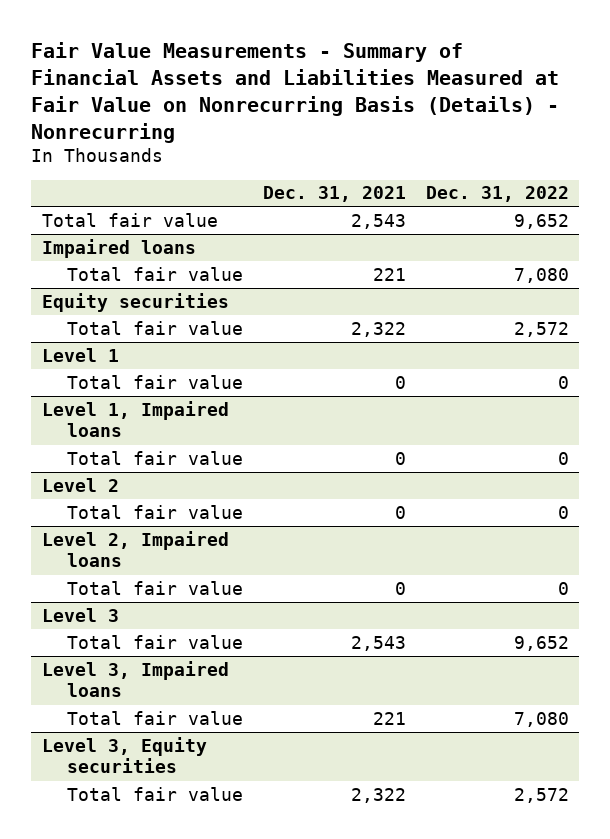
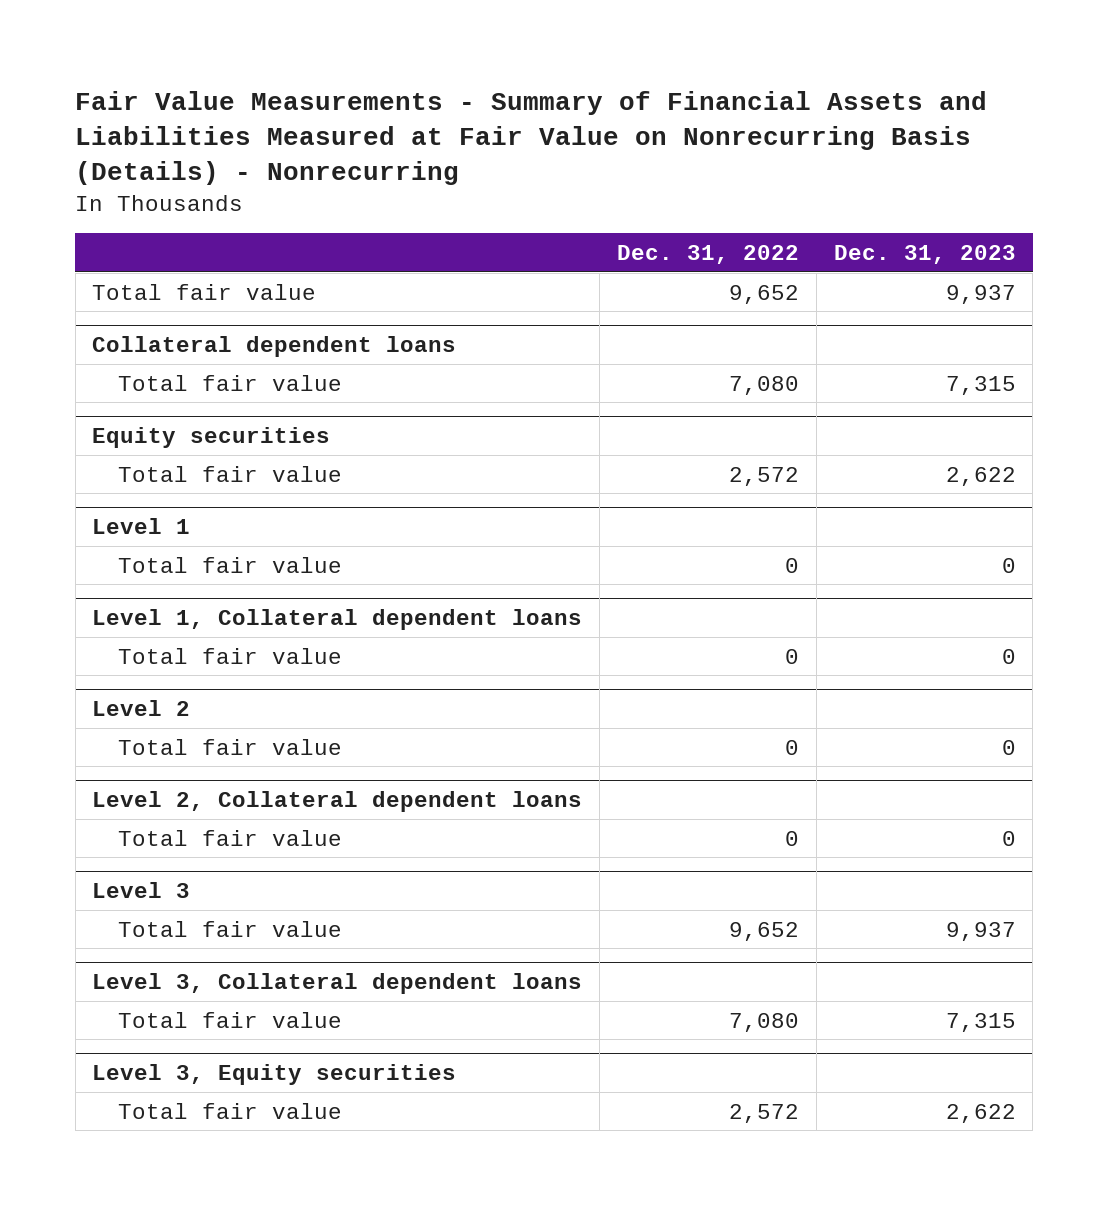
- | Dec. 31, 2021 | Dec. 31, 2022
+ | Dec. 31, 2022 | Dec. 31, 2023
- Impaired loans
+ Collateral dependent loans
- Level 1, Impaired loans
+ Level 1, Collateral dependent loans
- Level 2, Impaired loans
+ Level 2, Collateral dependent loans
- Level 3, Impaired loans
+ Level 3, Collateral dependent loans

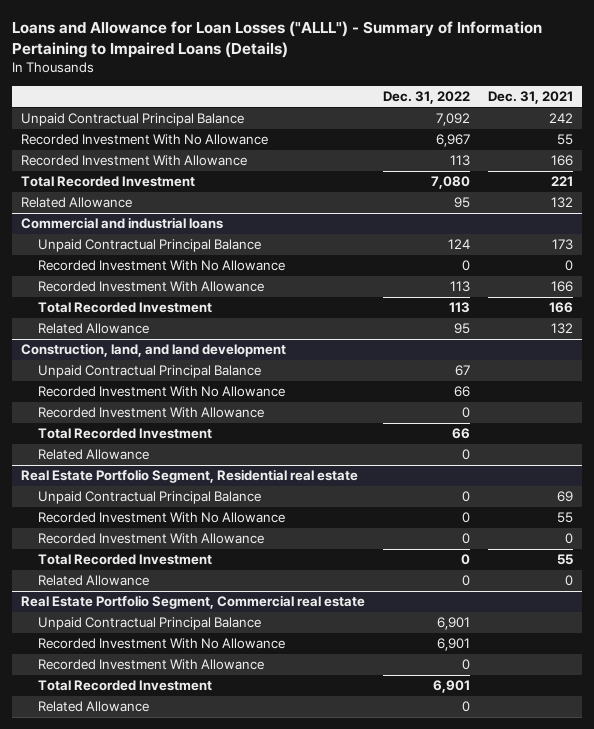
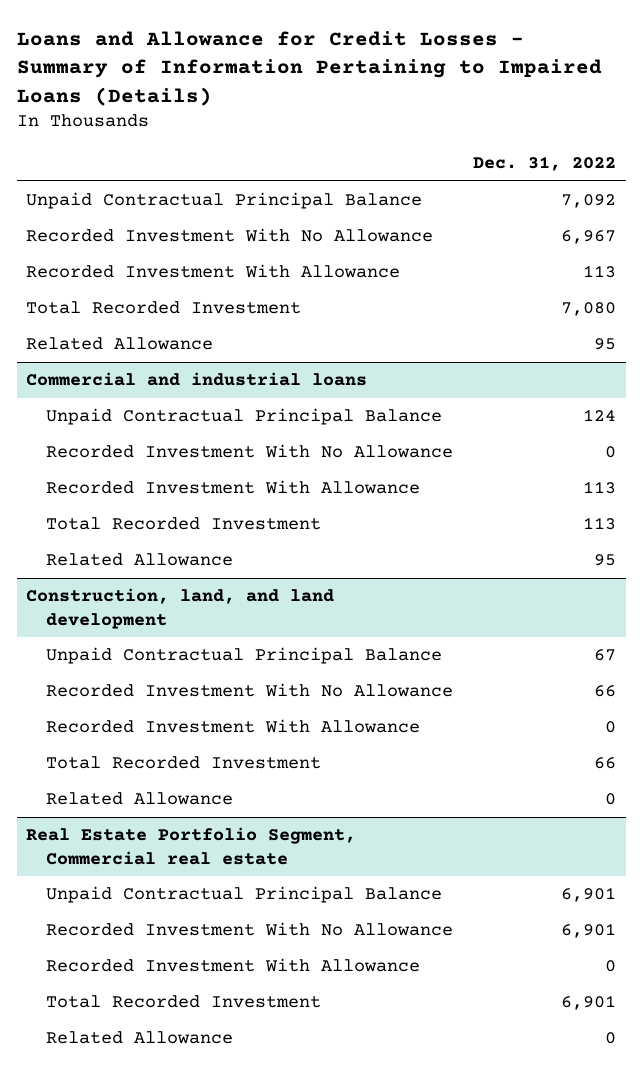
- Loans and Allowance for Loan Losses ("ALLL") - Summary of Information Pertaining to Impaired Loans (Details)
+ Loans and Allowance for Credit Losses - Summary of Information Pertaining to Impaired Loans (Details)
- | Dec. 31, 2022 | Dec. 31, 2021
+ | Dec. 31, 2022
- Real Estate Portfolio Segment, Residential real estate
- Unpaid Contractual Principal Balance | 0 | 69
- Recorded Investment With No Allowance | 0 | 55
- Recorded Investment With Allowance | 0 | 0
- Total Recorded Investment | 0 | 55
- Related Allowance | 0 | 0

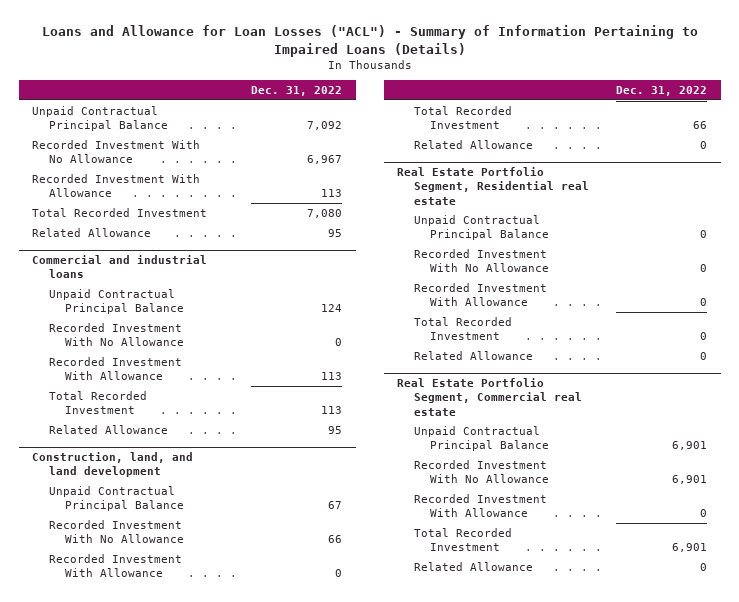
- Loans and Allowance for Credit Losses - Summary of Information Pertaining to Impaired Loans (Details)
+ Loans and Allowance for Loan Losses ("ACL") - Summary of Information Pertaining to Impaired Loans (Details)
+ Real Estate Portfolio Segment, Residential real estate
+ Unpaid Contractual Principal Balance | 0
+ Recorded Investment With No Allowance | 0
+ Recorded Investment With Allowance | 0
+ Total Recorded Investment | 0
+ Related Allowance | 0

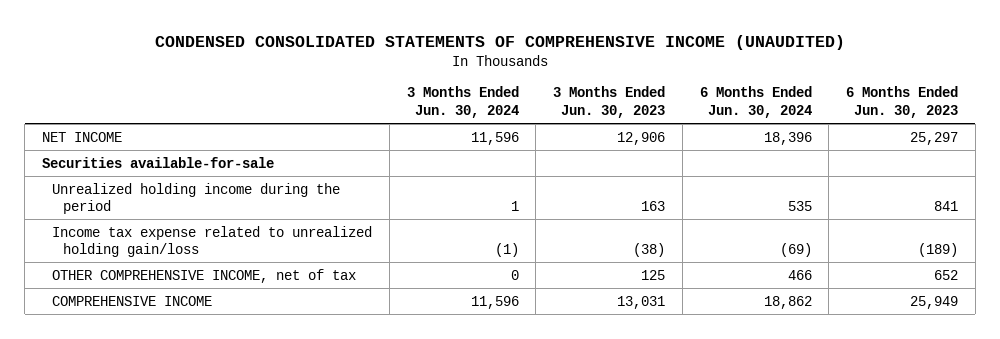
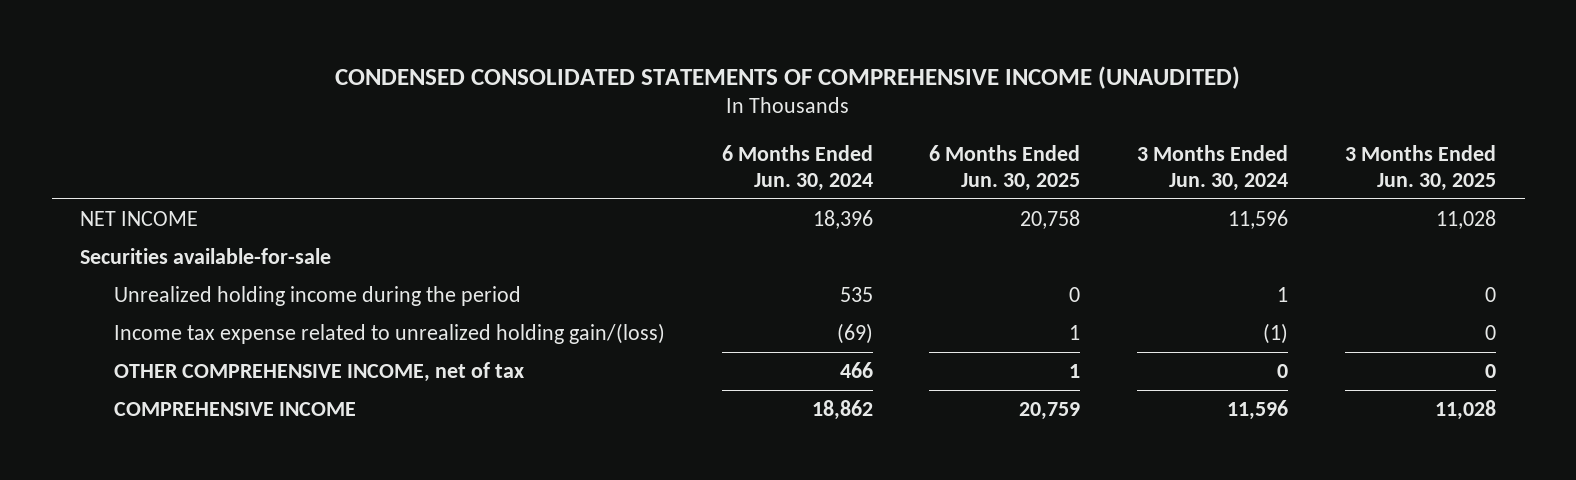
- | 3 Months Ended Jun. 30, 2024 | 3 Months Ended Jun. 30, 2023 | 6 Months Ended Jun. 30, 2024 | 6 Months Ended Jun. 30, 2023
+ | 6 Months Ended Jun. 30, 2024 | 6 Months Ended Jun. 30, 2025 | 3 Months Ended Jun. 30, 2024 | 3 Months Ended Jun. 30, 2025
- Income tax expense related to unrealized holding gain/loss | (1) | (38) | (69) | (189)
+ Income tax expense related to unrealized holding gain/(loss) | (69) | 1 | (1) | 0

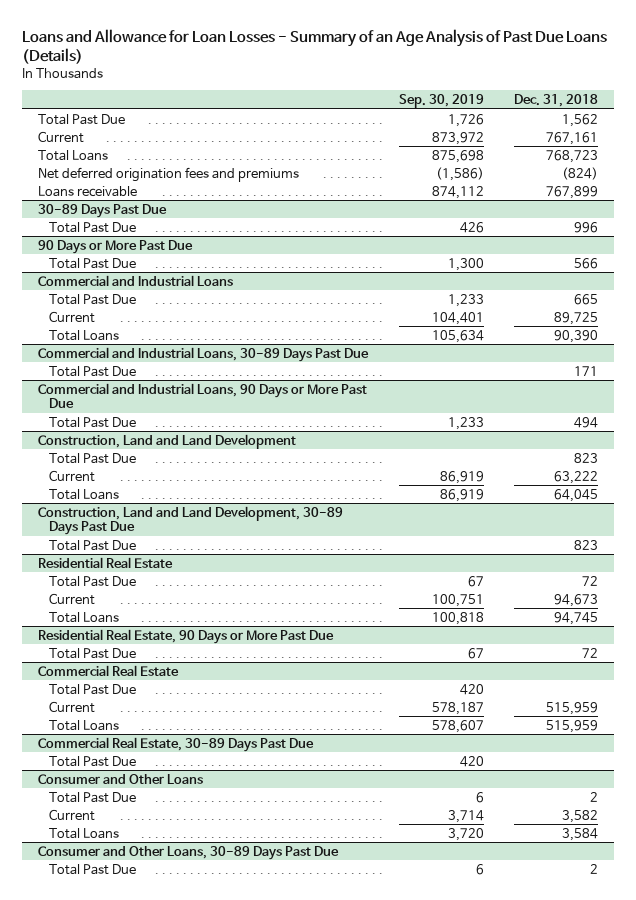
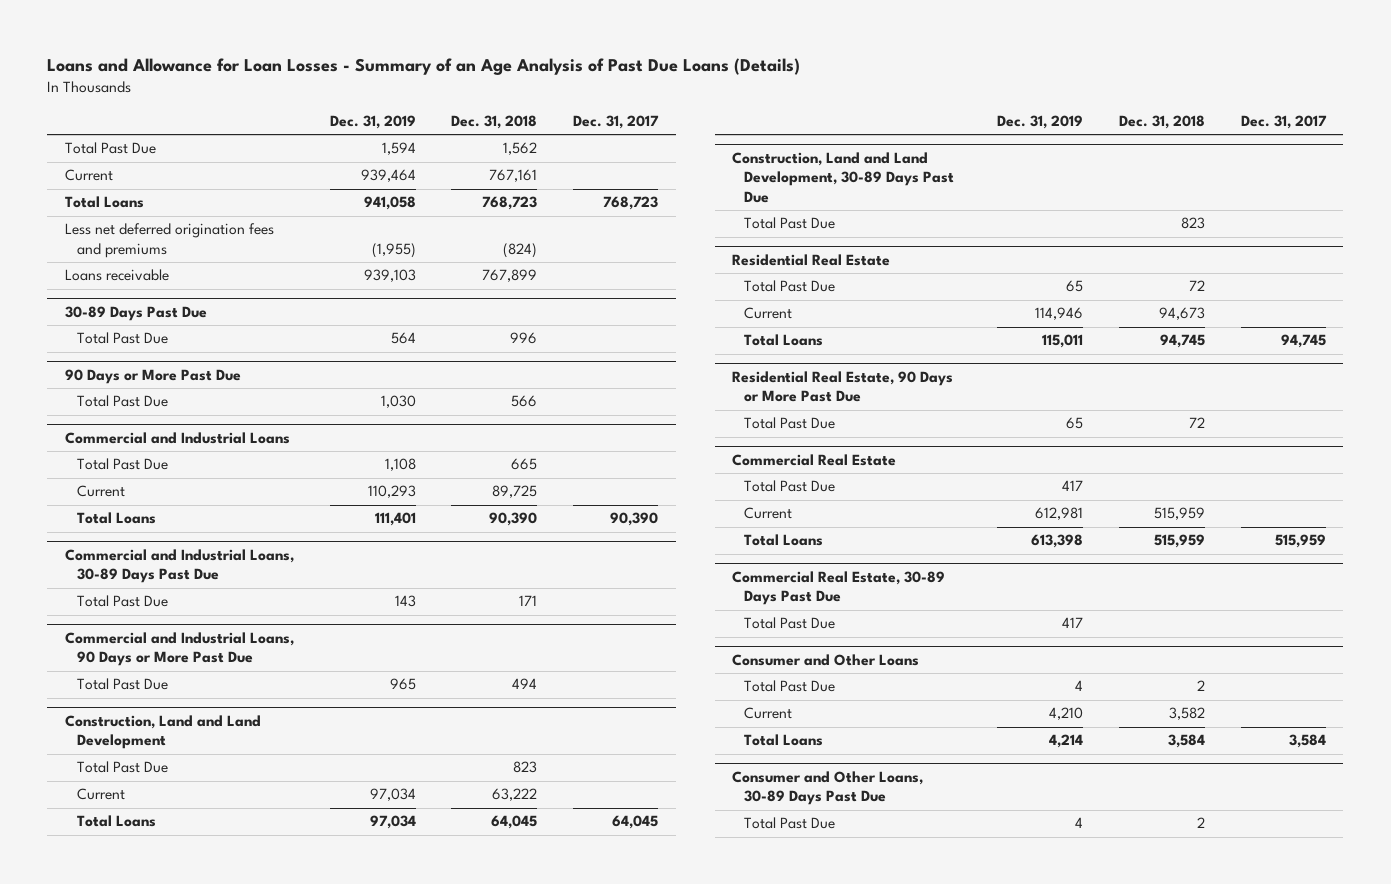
- | Sep. 30, 2019 | Dec. 31, 2018
+ | Dec. 31, 2019 | Dec. 31, 2018 | Dec. 31, 2017
- Net deferred origination fees and premiums | (1,586) | (824)
+ Less net deferred origination fees and premiums | (1,955) | (824) |

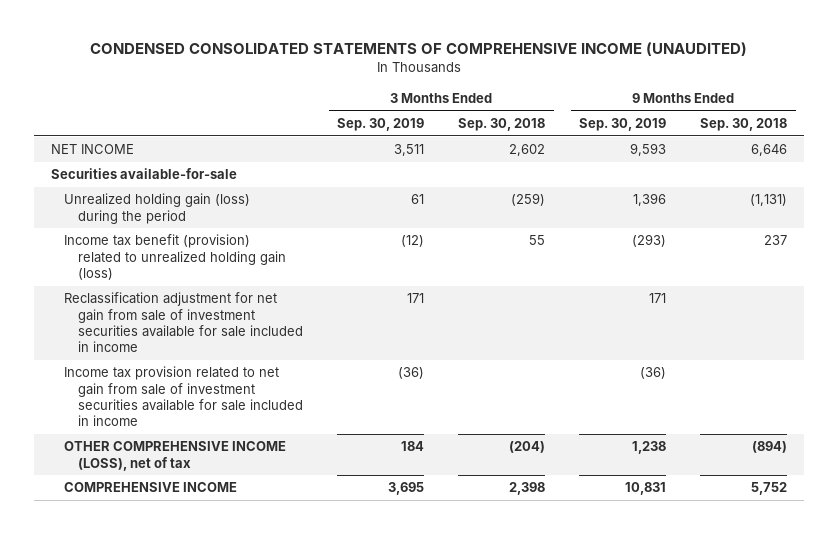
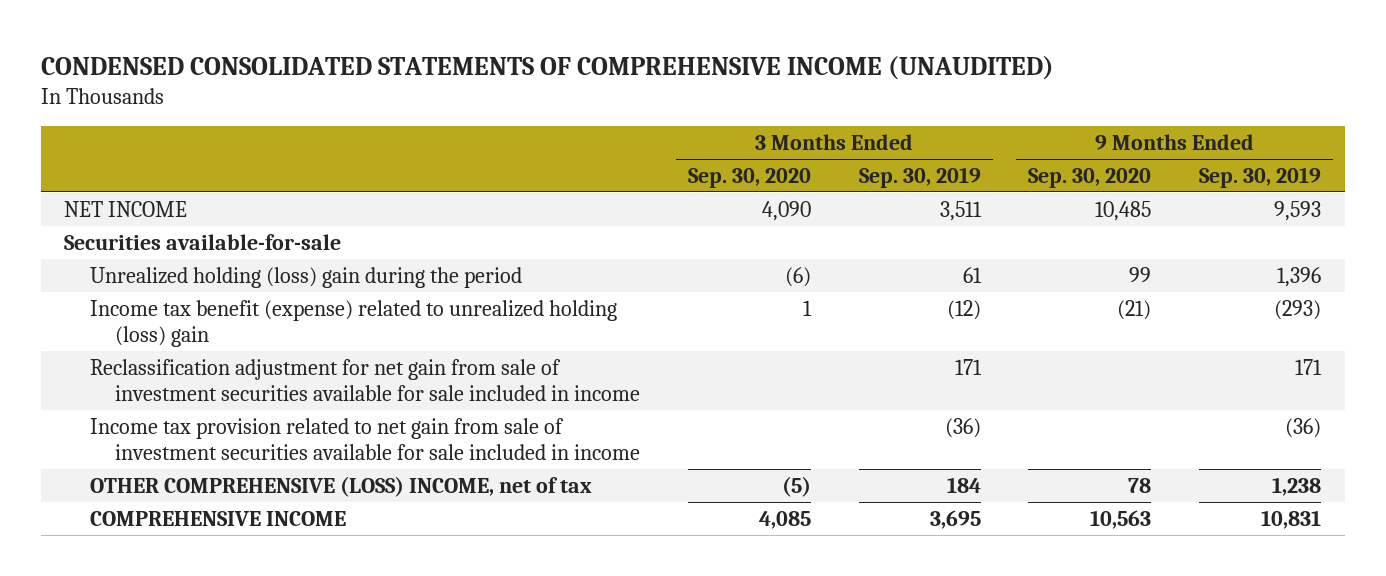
- | 3 Months Ended Sep. 30, 2019 | 3 Months Ended Sep. 30, 2018 | 9 Months Ended Sep. 30, 2019 | 9 Months Ended Sep. 30, 2018
+ | 3 Months Ended Sep. 30, 2020 | 3 Months Ended Sep. 30, 2019 | 9 Months Ended Sep. 30, 2020 | 9 Months Ended Sep. 30, 2019
- Unrealized holding gain (loss) during the period | 61 | (259) | 1,396 | (1,131)
- Income tax benefit (provision) related to unrealized holding gain (loss) | (12) | 55 | (293) | 237
+ Unrealized holding (loss) gain during the period | (6) | 61 | 99 | 1,396
+ Income tax benefit (expense) related to unrealized holding (loss) gain | 1 | (12) | (21) | (293)
- OTHER COMPREHENSIVE INCOME (LOSS), net of tax | 184 | (204) | 1,238 | (894)
+ OTHER COMPREHENSIVE (LOSS) INCOME, net of tax | (5) | 184 | 78 | 1,238

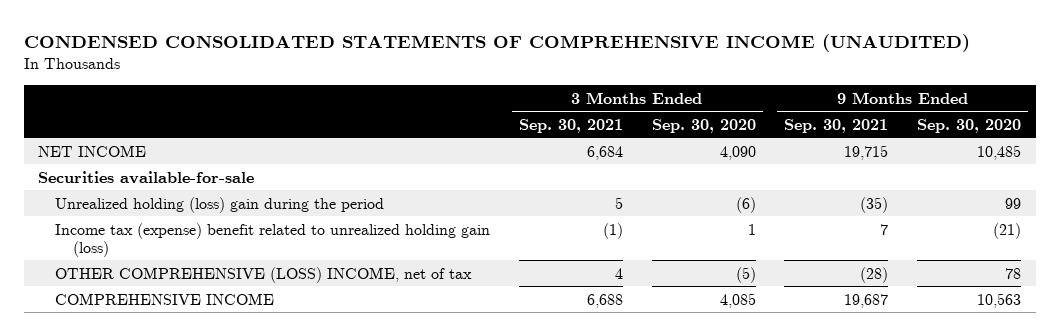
- | 3 Months Ended Sep. 30, 2020 | 3 Months Ended Sep. 30, 2019 | 9 Months Ended Sep. 30, 2020 | 9 Months Ended Sep. 30, 2019
+ | 3 Months Ended Sep. 30, 2021 | 3 Months Ended Sep. 30, 2020 | 9 Months Ended Sep. 30, 2021 | 9 Months Ended Sep. 30, 2020
- Income tax benefit (expense) related to unrealized holding (loss) gain | 1 | (12) | (21) | (293)
- Reclassification adjustment for net gain from sale of investment securities available for sale included in income | | 171 | | 171
- Income tax provision related to net gain from sale of investment securities available for sale included in income | | (36) | | (36)
+ Income tax (expense) benefit related to unrealized holding gain (loss) | (1) | 1 | 7 | (21)

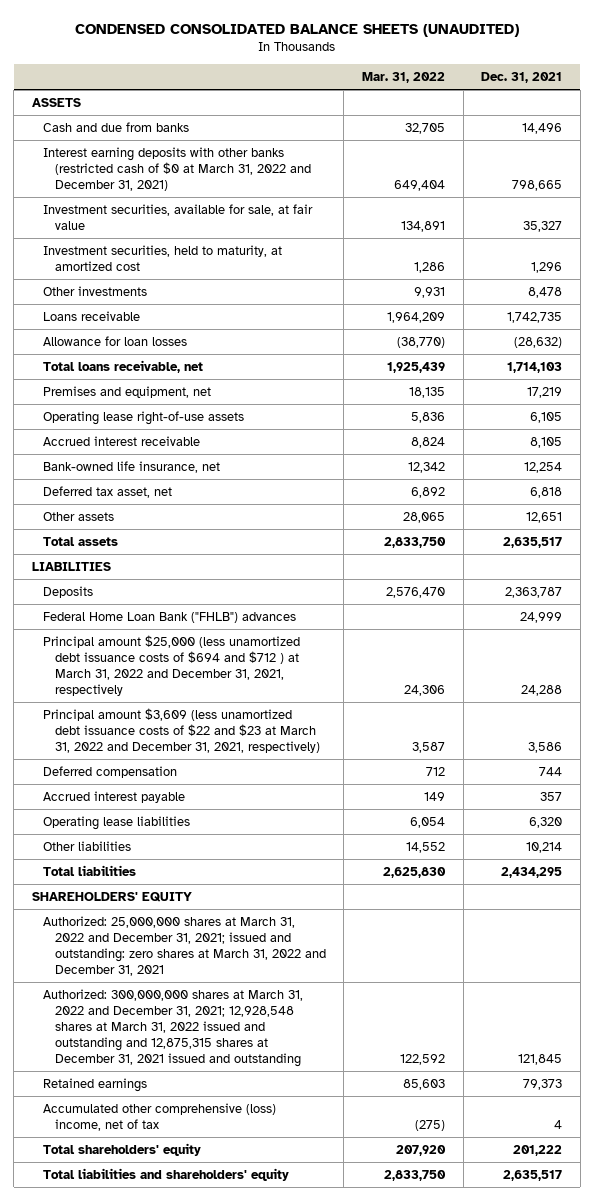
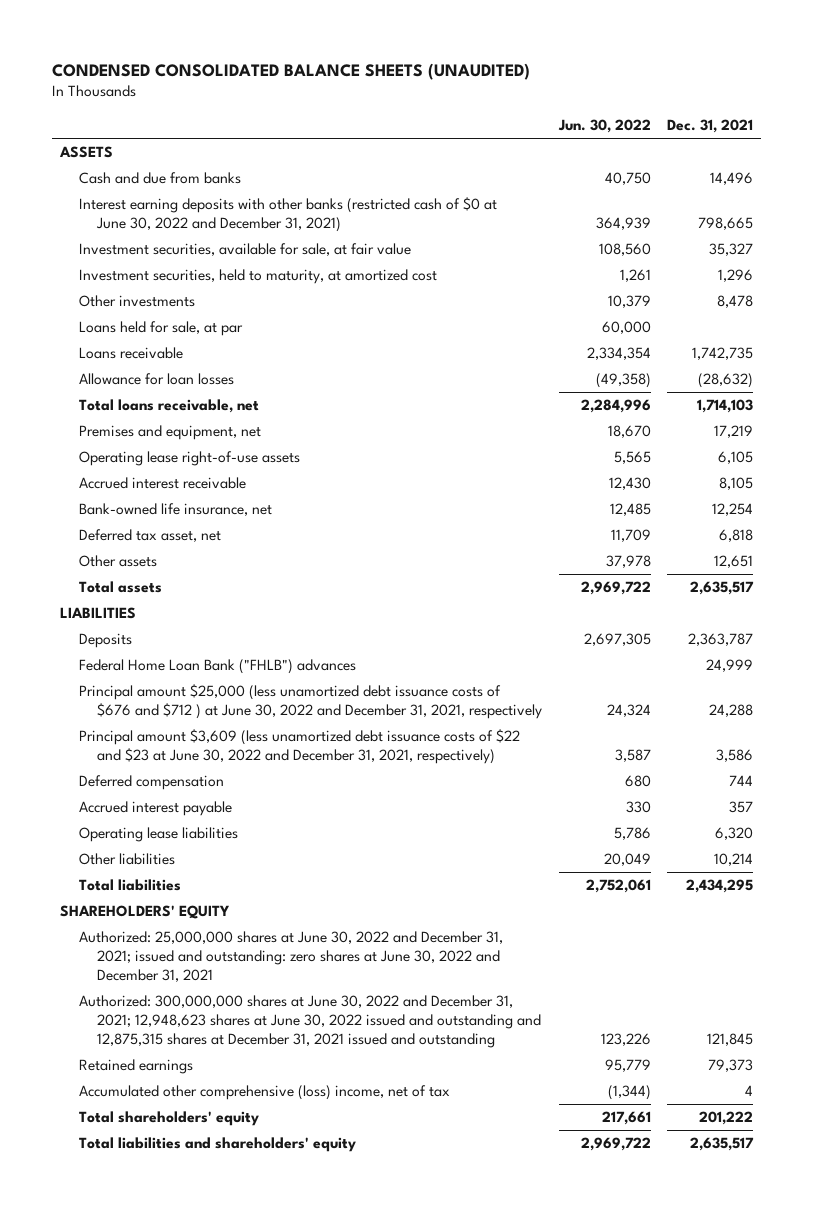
- | Mar. 31, 2022 | Dec. 31, 2021
+ | Jun. 30, 2022 | Dec. 31, 2021
- Interest earning deposits with other banks (restricted cash of $0 at March 31, 2022 and December 31, 2021) | 649,404 | 798,665
+ Interest earning deposits with other banks (restricted cash of $0 at June 30, 2022 and December 31, 2021) | 364,939 | 798,665
+ Loans held for sale, at par | 60,000 |
- Principal amount $25,000 (less unamortized debt issuance costs of $694 and $712 ) at March 31, 2022 and December 31, 2021, respectively | 24,306 | 24,288
- Principal amount $3,609 (less unamortized debt issuance costs of $22 and $23 at March 31, 2022 and December 31, 2021, respectively) | 3,587 | 3,586
+ Principal amount $25,000 (less unamortized debt issuance costs of $676 and $712 ) at June 30, 2022 and December 31, 2021, respectively | 24,324 | 24,288
+ Principal amount $3,609 (less unamortized debt issuance costs of $22 and $23 at June 30, 2022 and December 31, 2021, respectively) | 3,587 | 3,586
- Authorized: 25,000,000 shares at March 31, 2022 and December 31, 2021; issued and outstanding: zero shares at March 31, 2022 and December 31, 2021
- Authorized: 300,000,000 shares at March 31, 2022 and December 31, 2021; 12,928,548 shares at March 31, 2022 issued and outstanding and 12,875,315 shares at December 31, 2021 issued and outstanding | 122,592 | 121,845
+ Authorized: 25,000,000 shares at June 30, 2022 and December 31, 2021; issued and outstanding: zero shares at June 30, 2022 and December 31, 2021
+ Authorized: 300,000,000 shares at June 30, 2022 and December 31, 2021; 12,948,623 shares at June 30, 2022 issued and outstanding and 12,875,315 shares at December 31, 2021 issued and outstanding | 123,226 | 121,845

